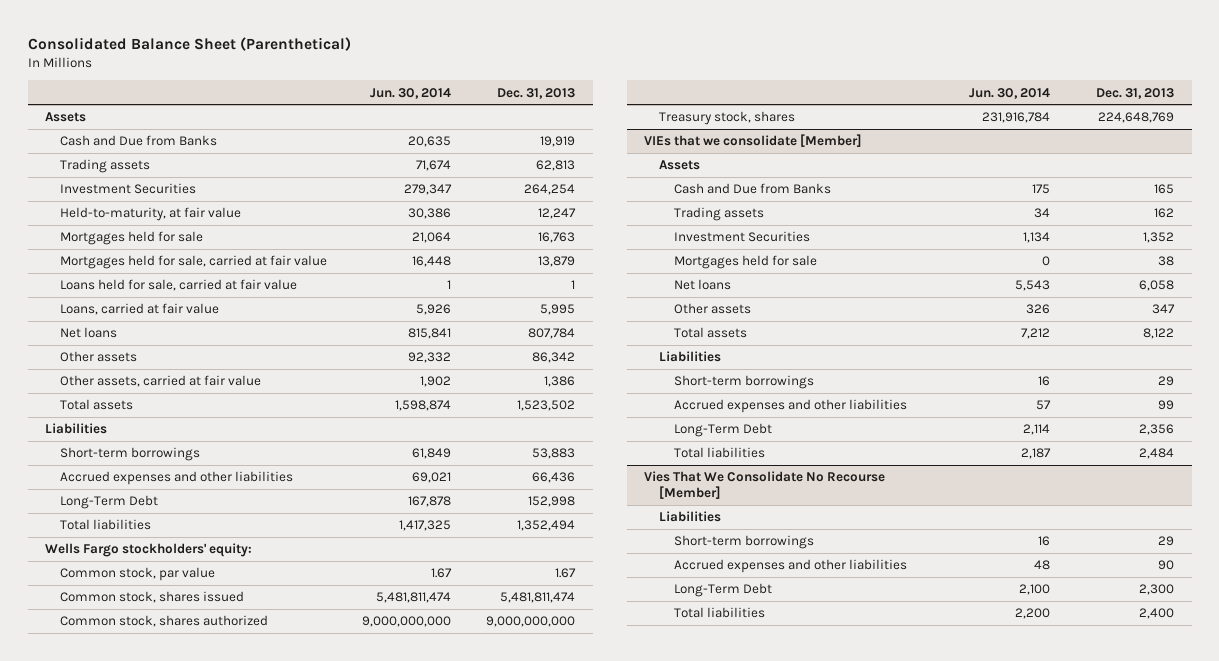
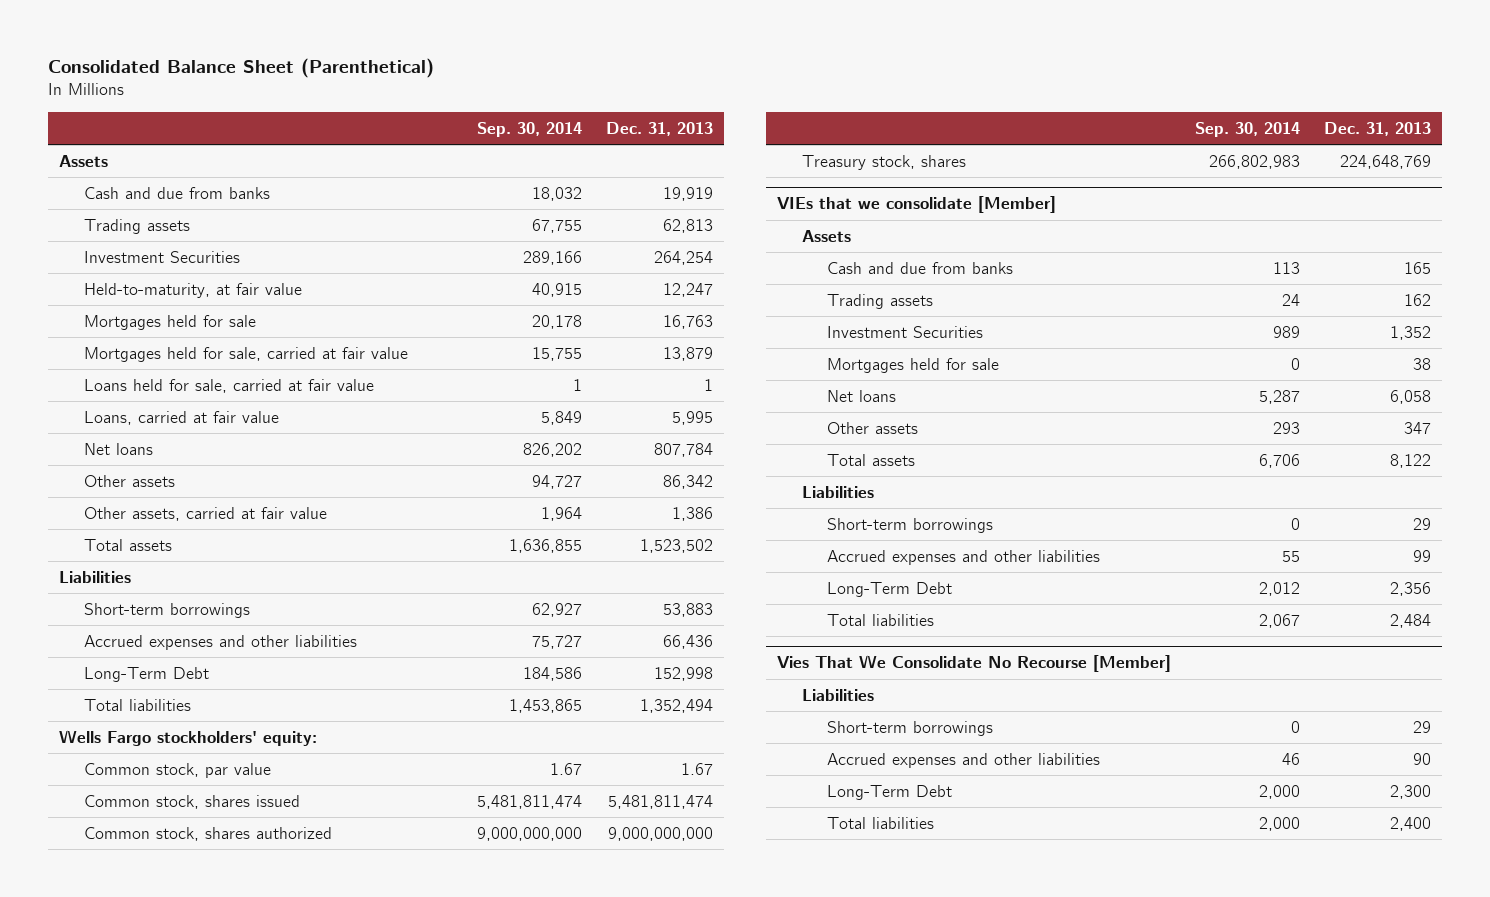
- | Jun. 30, 2014 | Dec. 31, 2013
+ | Sep. 30, 2014 | Dec. 31, 2013
- Cash and Due from Banks | 20,635 | 19,919
+ Cash and due from banks | 18,032 | 19,919
@ VIEs that we consolidate [Member]
- Cash and Due from Banks | 175 | 165
+ Cash and due from banks | 113 | 165

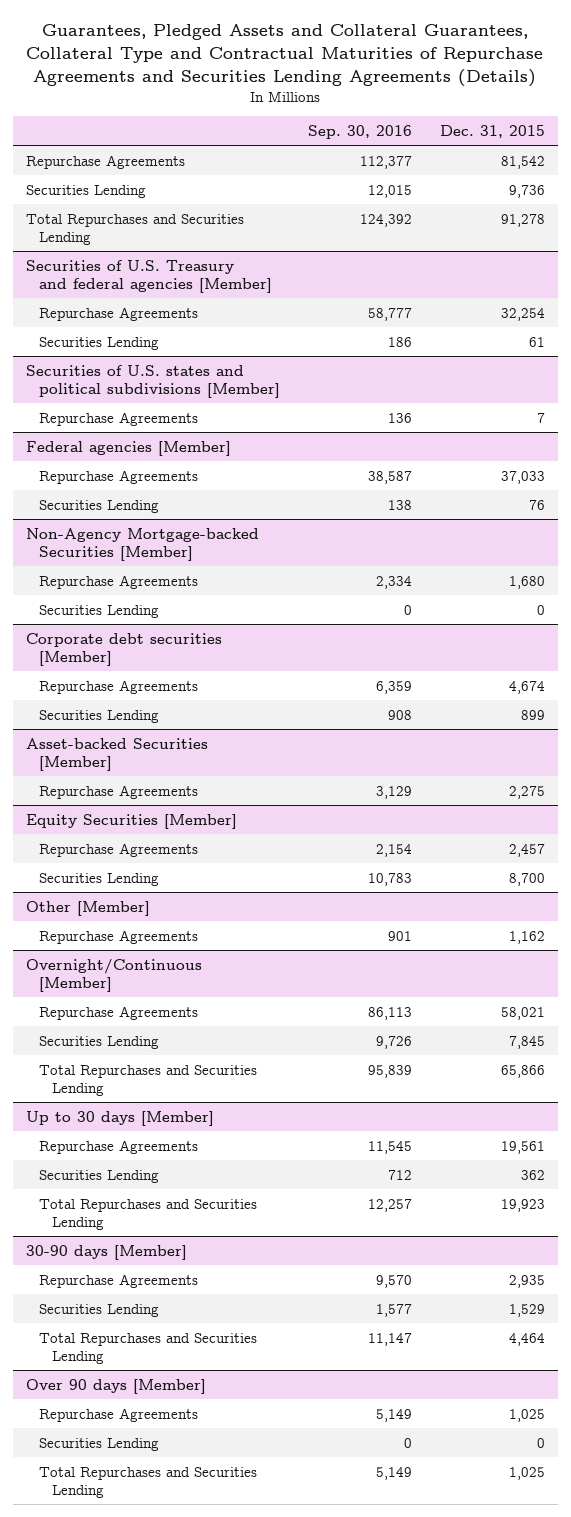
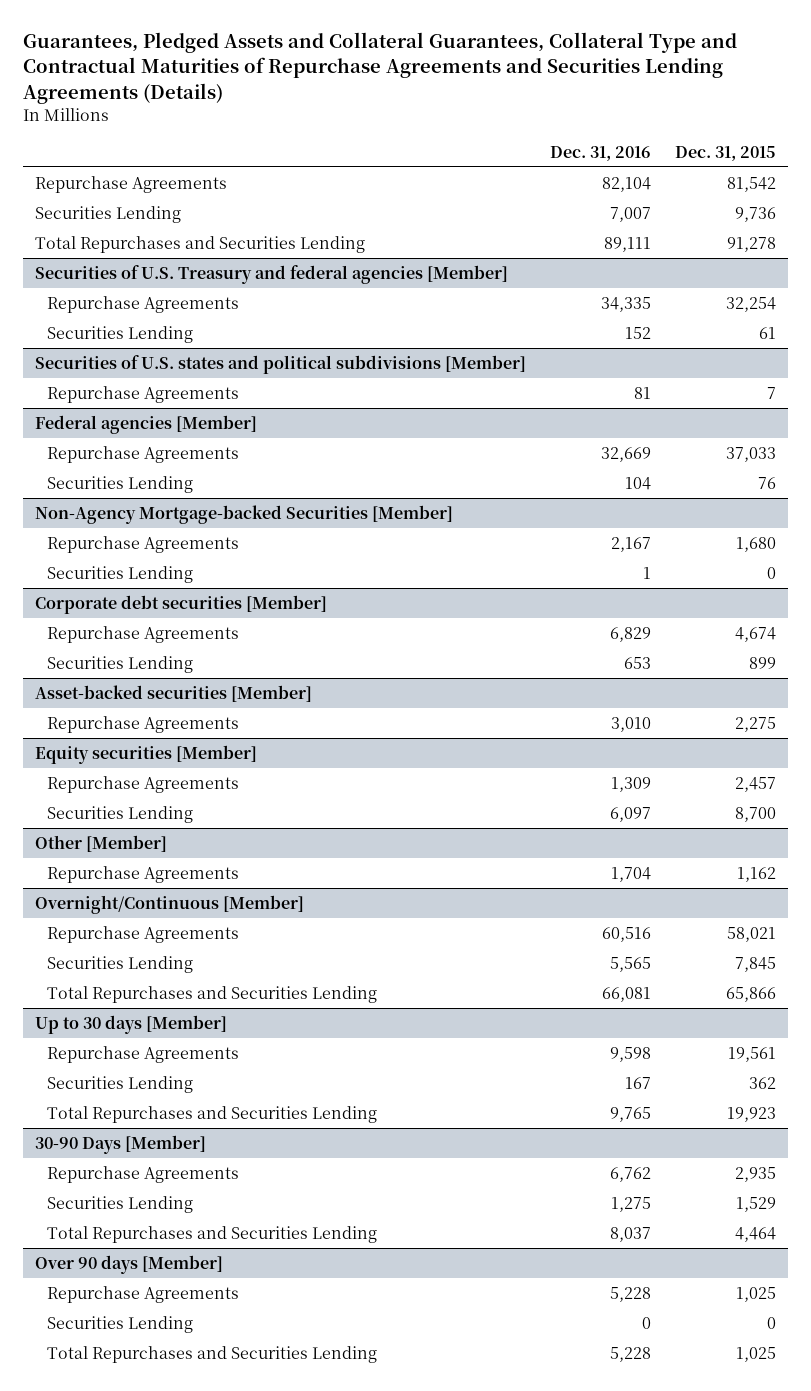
- | Sep. 30, 2016 | Dec. 31, 2015
+ | Dec. 31, 2016 | Dec. 31, 2015
- Asset-backed Securities [Member]
+ Asset-backed securities [Member]
- Equity Securities [Member]
+ Equity securities [Member]
- 30-90 days [Member]
+ 30-90 Days [Member]

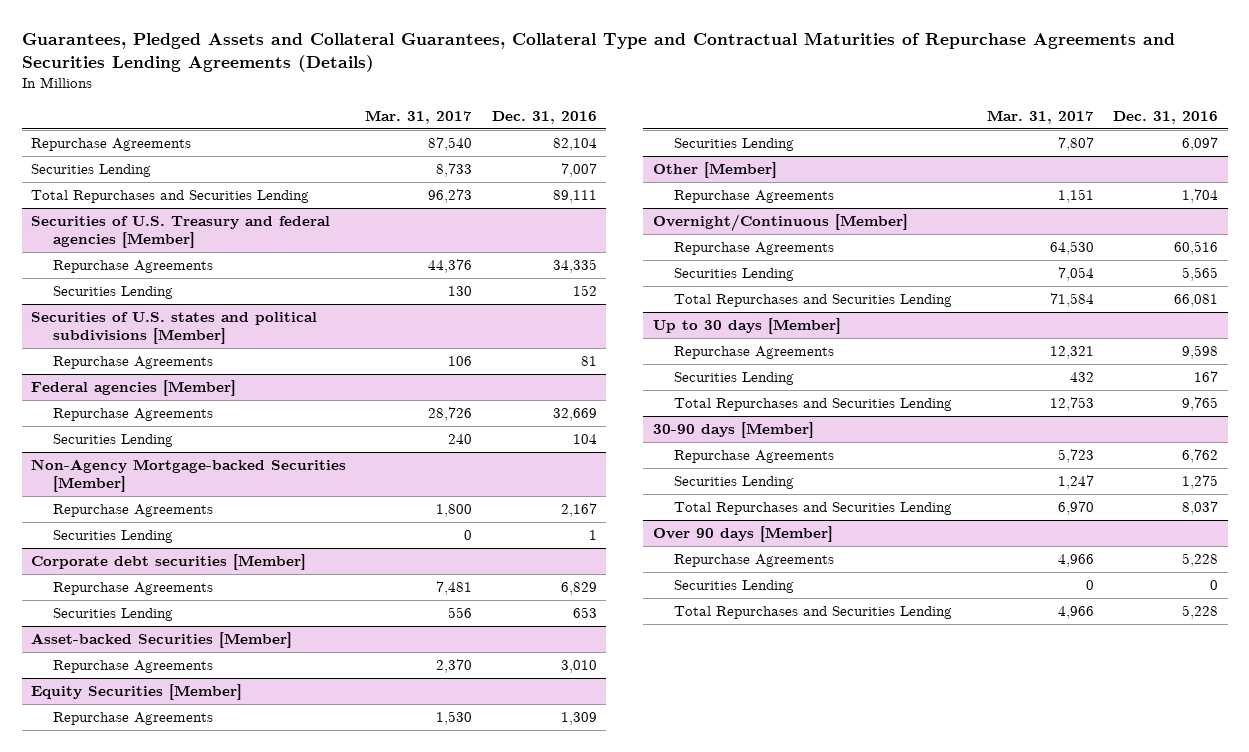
- | Dec. 31, 2016 | Dec. 31, 2015
+ | Mar. 31, 2017 | Dec. 31, 2016
- Asset-backed securities [Member]
+ Asset-backed Securities [Member]
- Equity securities [Member]
+ Equity Securities [Member]
- 30-90 Days [Member]
+ 30-90 days [Member]

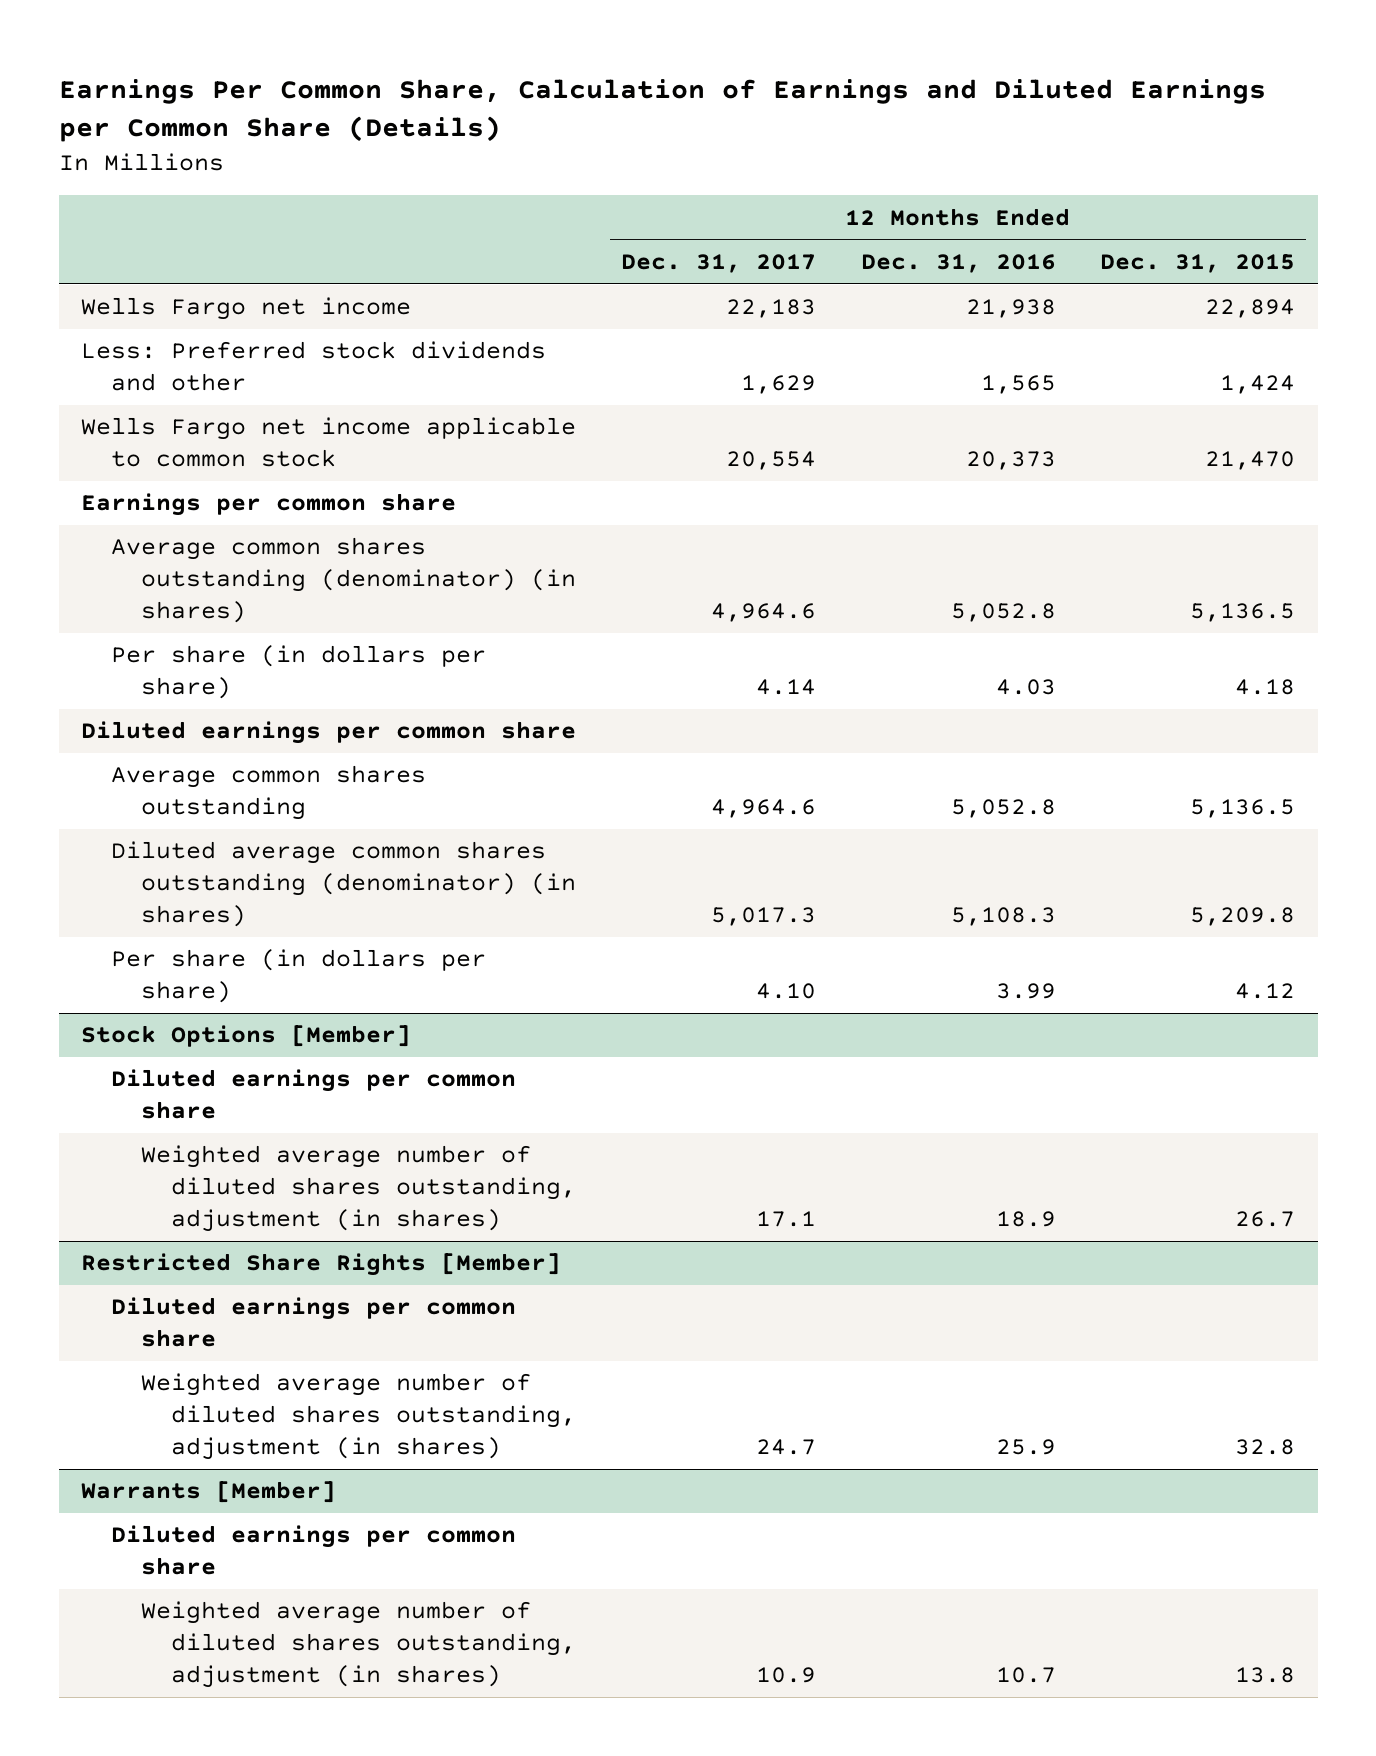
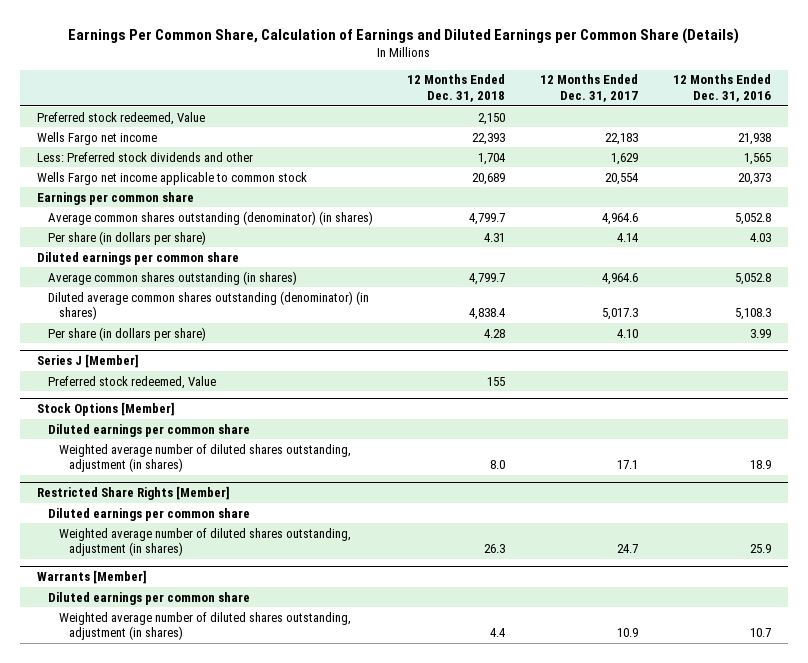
- | 12 Months Ended Dec. 31, 2017 | 12 Months Ended Dec. 31, 2016 | 12 Months Ended Dec. 31, 2015
+ | 12 Months Ended Dec. 31, 2018 | 12 Months Ended Dec. 31, 2017 | 12 Months Ended Dec. 31, 2016
+ Preferred stock redeemed, Value | 2,150 | |
- Average common shares outstanding | 4,964.6 | 5,052.8 | 5,136.5
+ Average common shares outstanding (in shares) | 4,799.7 | 4,964.6 | 5,052.8
+ Series J [Member]
+ Preferred stock redeemed, Value | 155 | |

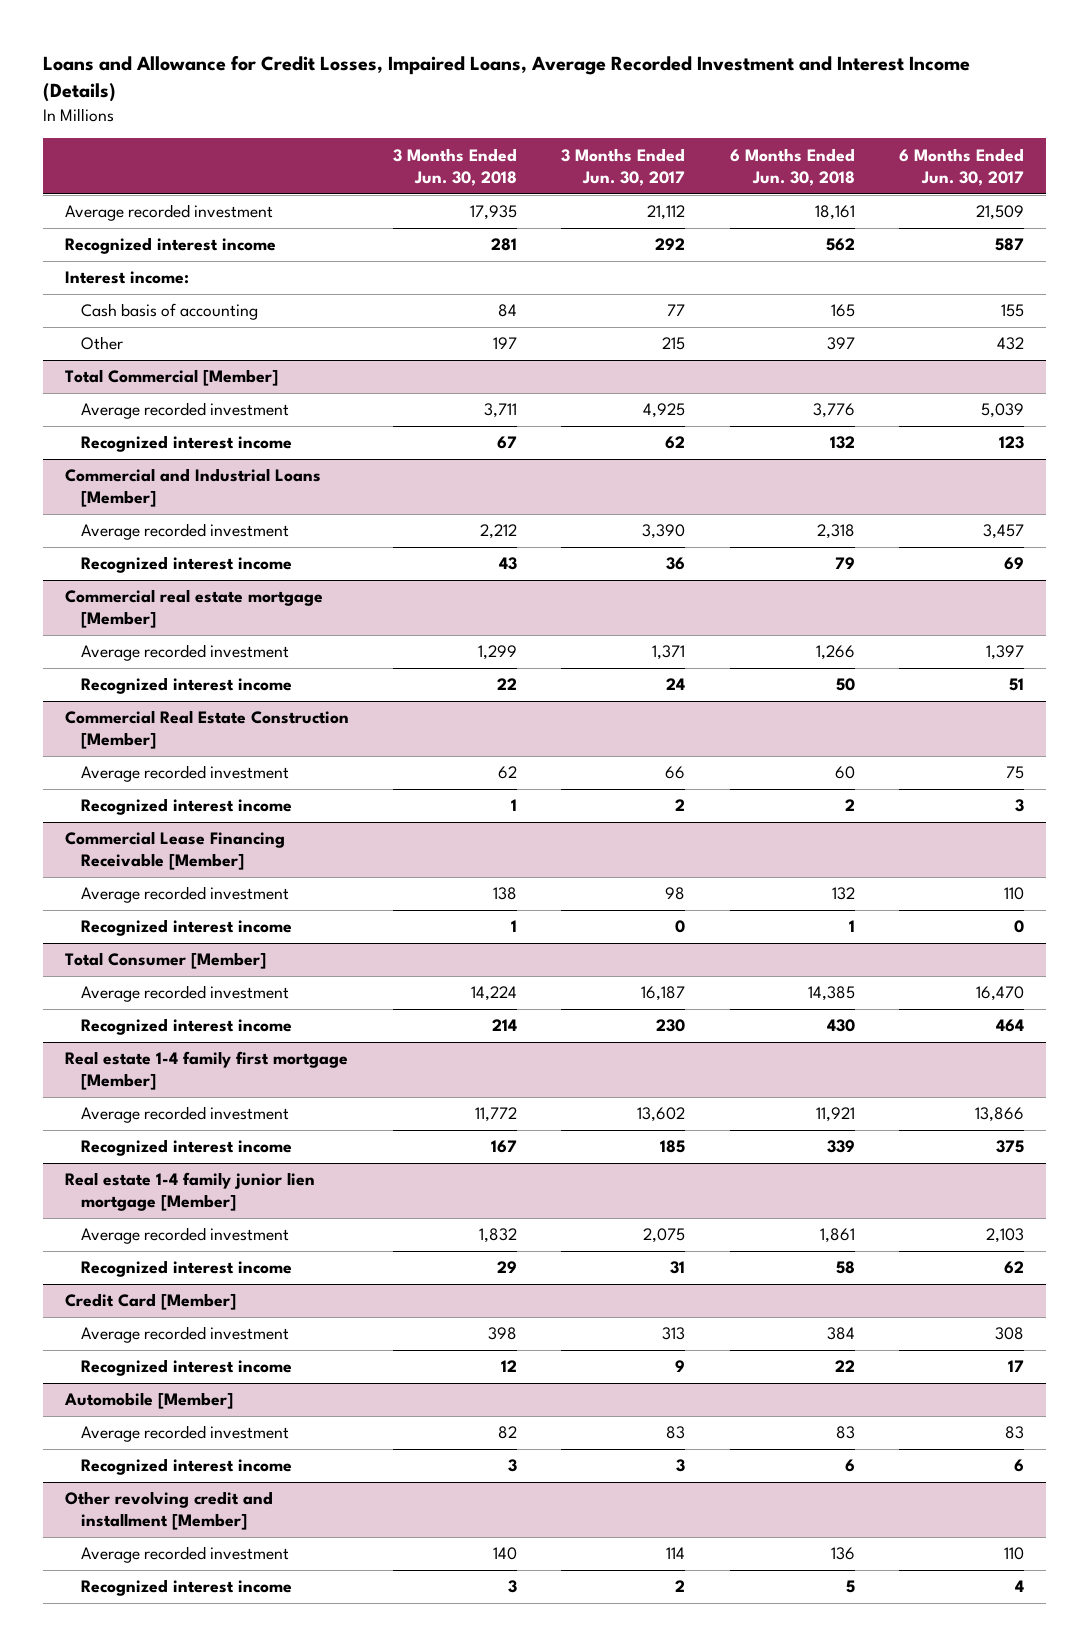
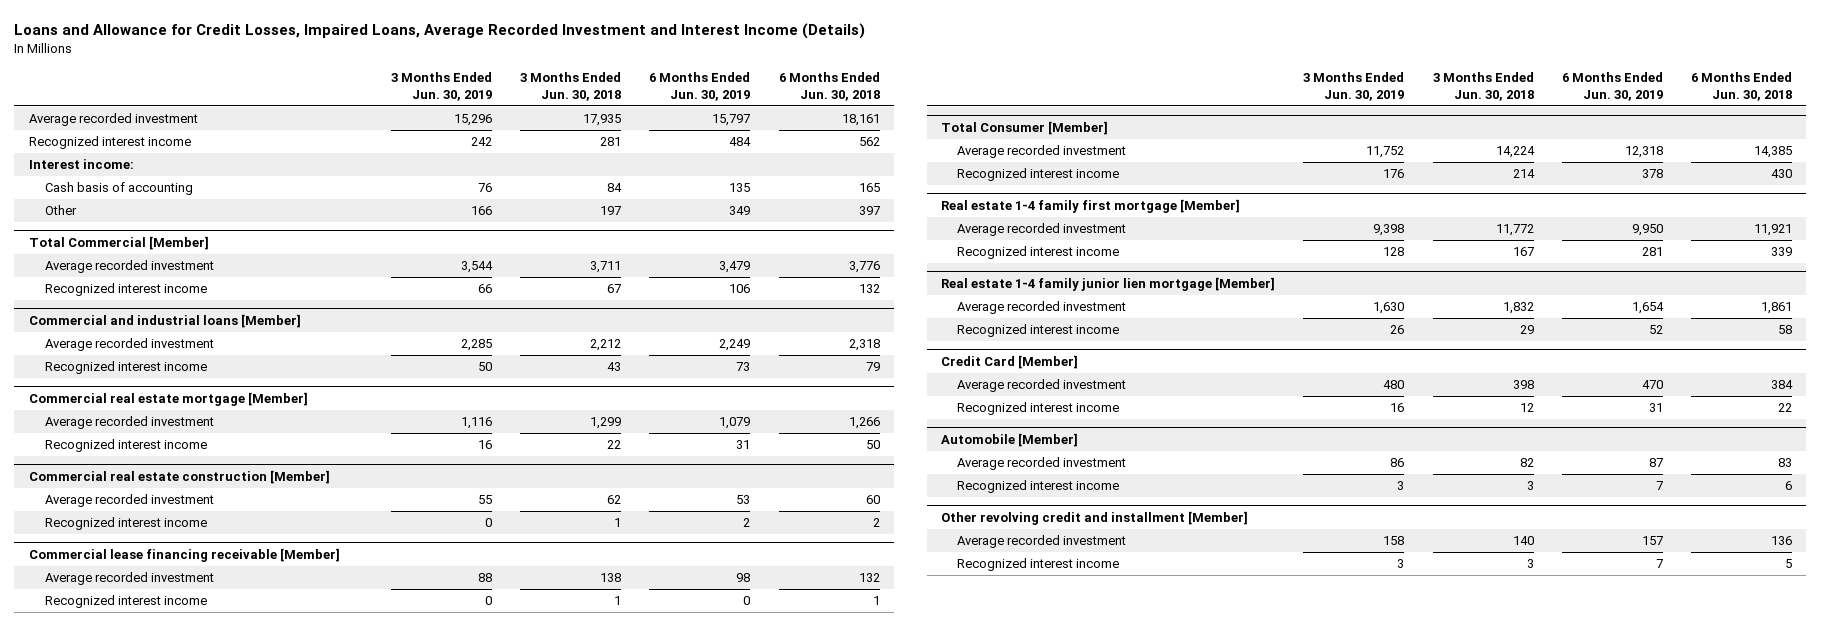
- | 3 Months Ended Jun. 30, 2018 | 3 Months Ended Jun. 30, 2017 | 6 Months Ended Jun. 30, 2018 | 6 Months Ended Jun. 30, 2017
+ | 3 Months Ended Jun. 30, 2019 | 3 Months Ended Jun. 30, 2018 | 6 Months Ended Jun. 30, 2019 | 6 Months Ended Jun. 30, 2018
- Commercial and Industrial Loans [Member]
+ Commercial and industrial loans [Member]
- Commercial Real Estate Construction [Member]
+ Commercial real estate construction [Member]
- Commercial Lease Financing Receivable [Member]
+ Commercial lease financing receivable [Member]

